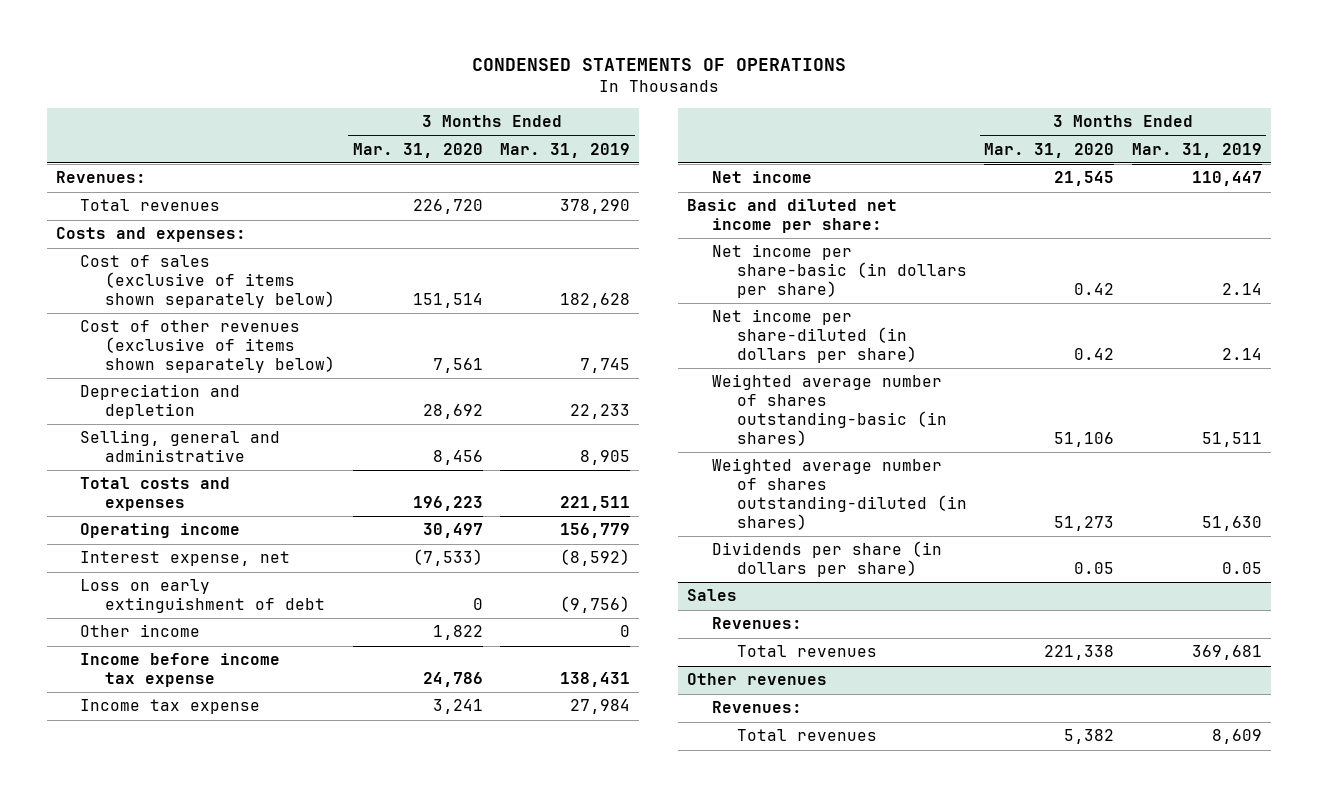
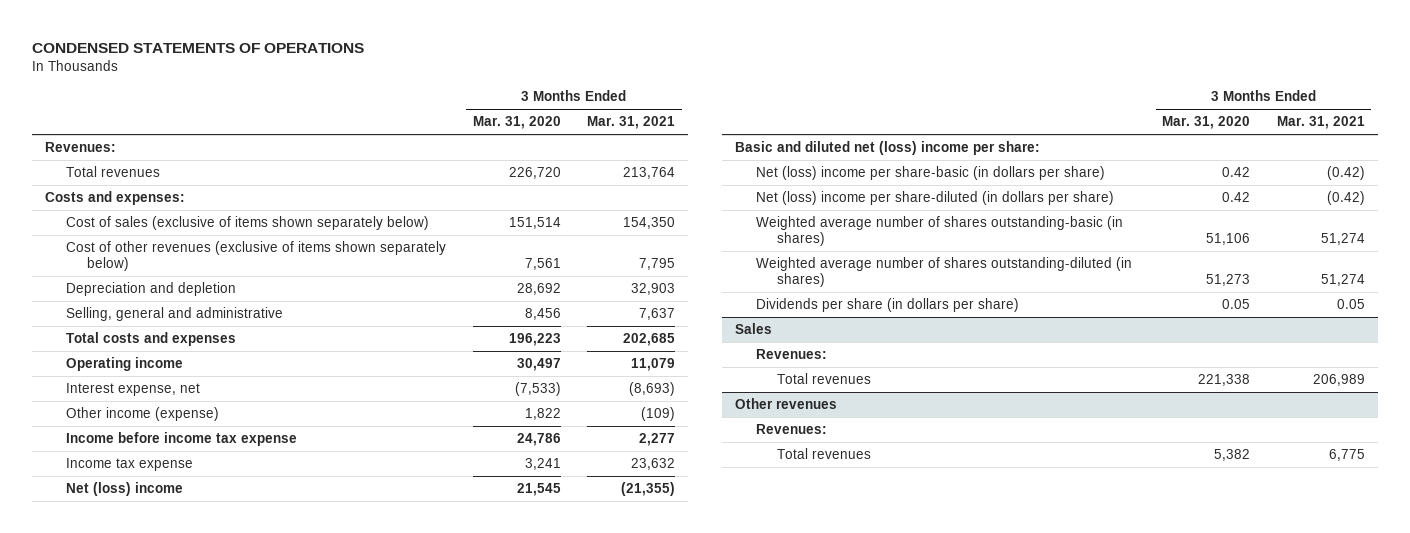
- | 3 Months Ended Mar. 31, 2020 | 3 Months Ended Mar. 31, 2019
+ | 3 Months Ended Mar. 31, 2020 | 3 Months Ended Mar. 31, 2021
- Loss on early extinguishment of debt | 0 | (9,756)
- Other income | 1,822 | 0
+ Other income (expense) | 1,822 | (109)
- Net income | 21,545 | 110,447
- Basic and diluted net income per share:
- Net income per share-basic (in dollars per share) | 0.42 | 2.14
- Net income per share-diluted (in dollars per share) | 0.42 | 2.14
+ Net (loss) income | 21,545 | (21,355)
+ Basic and diluted net (loss) income per share:
+ Net (loss) income per share-basic (in dollars per share) | 0.42 | (0.42)
+ Net (loss) income per share-diluted (in dollars per share) | 0.42 | (0.42)

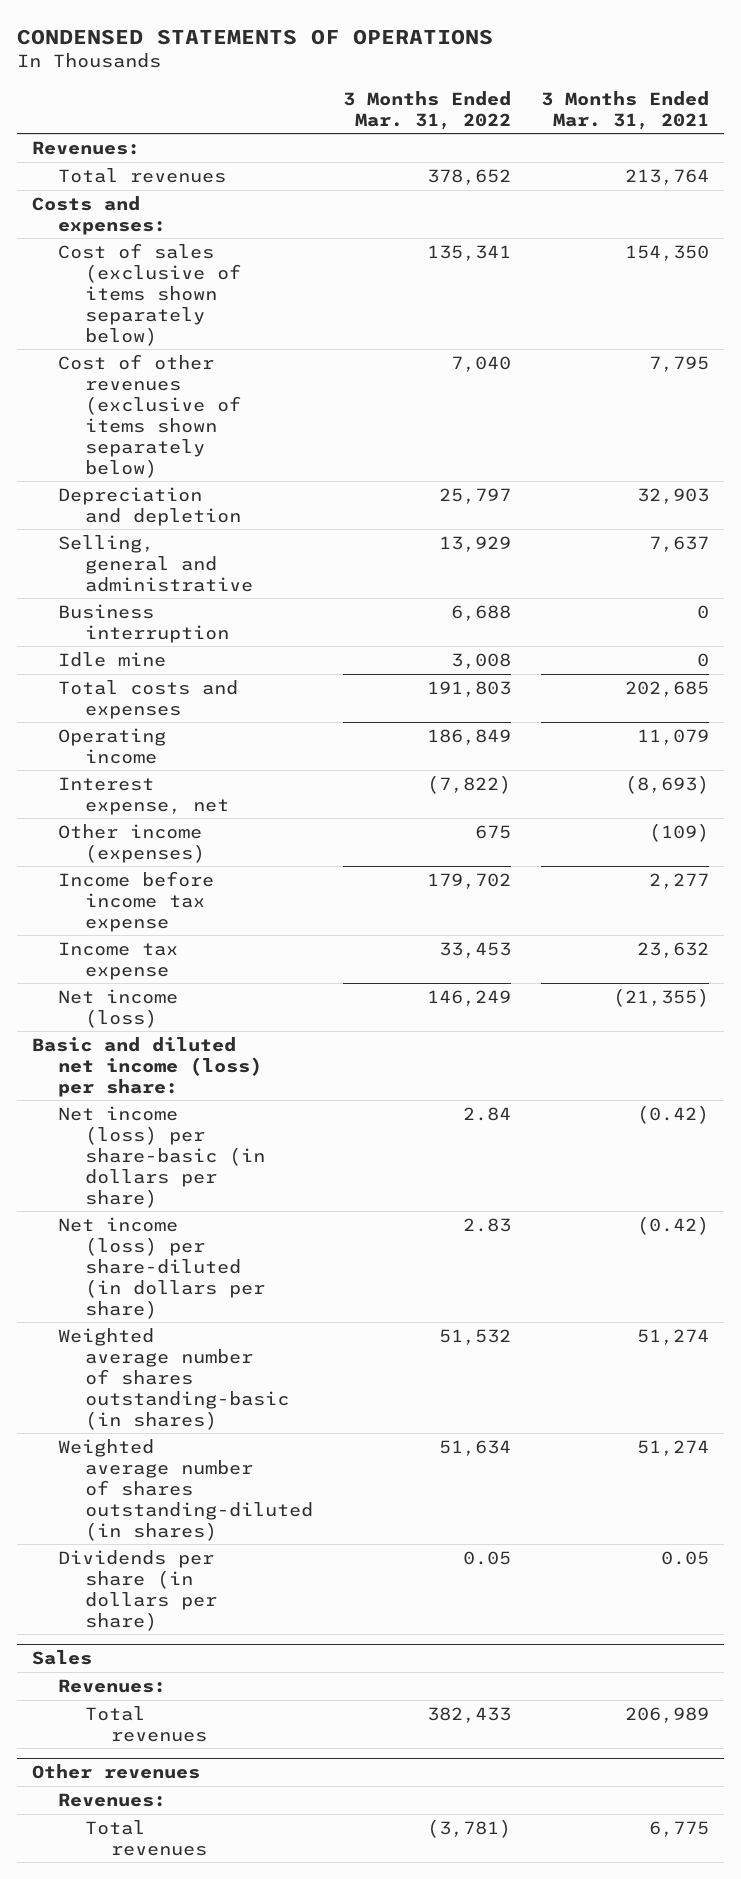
- | 3 Months Ended Mar. 31, 2020 | 3 Months Ended Mar. 31, 2021
+ | 3 Months Ended Mar. 31, 2022 | 3 Months Ended Mar. 31, 2021
+ Business interruption | 6,688 | 0
+ Idle mine | 3,008 | 0
- Other income (expense) | 1,822 | (109)
+ Other income (expenses) | 675 | (109)
- Net (loss) income | 21,545 | (21,355)
- Basic and diluted net (loss) income per share:
- Net (loss) income per share-basic (in dollars per share) | 0.42 | (0.42)
- Net (loss) income per share-diluted (in dollars per share) | 0.42 | (0.42)
+ Net income (loss) | 146,249 | (21,355)
+ Basic and diluted net income (loss) per share:
+ Net income (loss) per share-basic (in dollars per share) | 2.84 | (0.42)
+ Net income (loss) per share-diluted (in dollars per share) | 2.83 | (0.42)

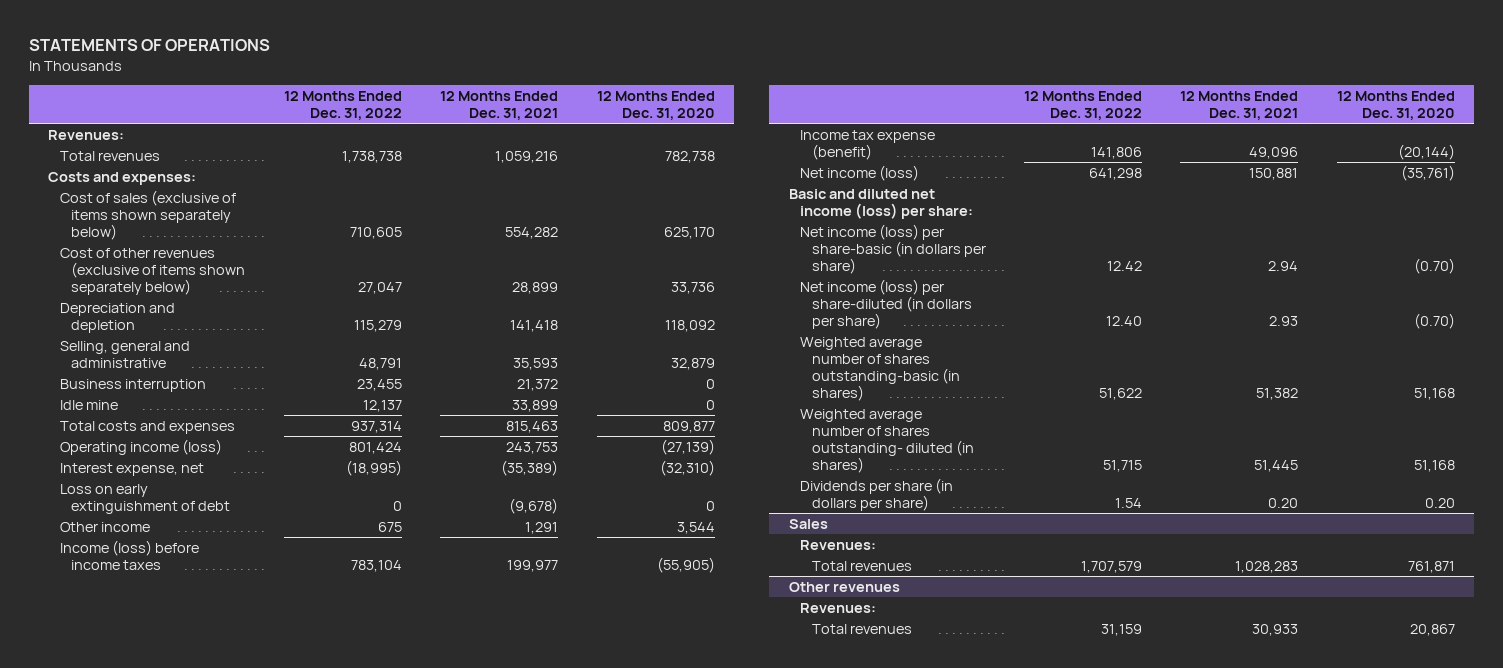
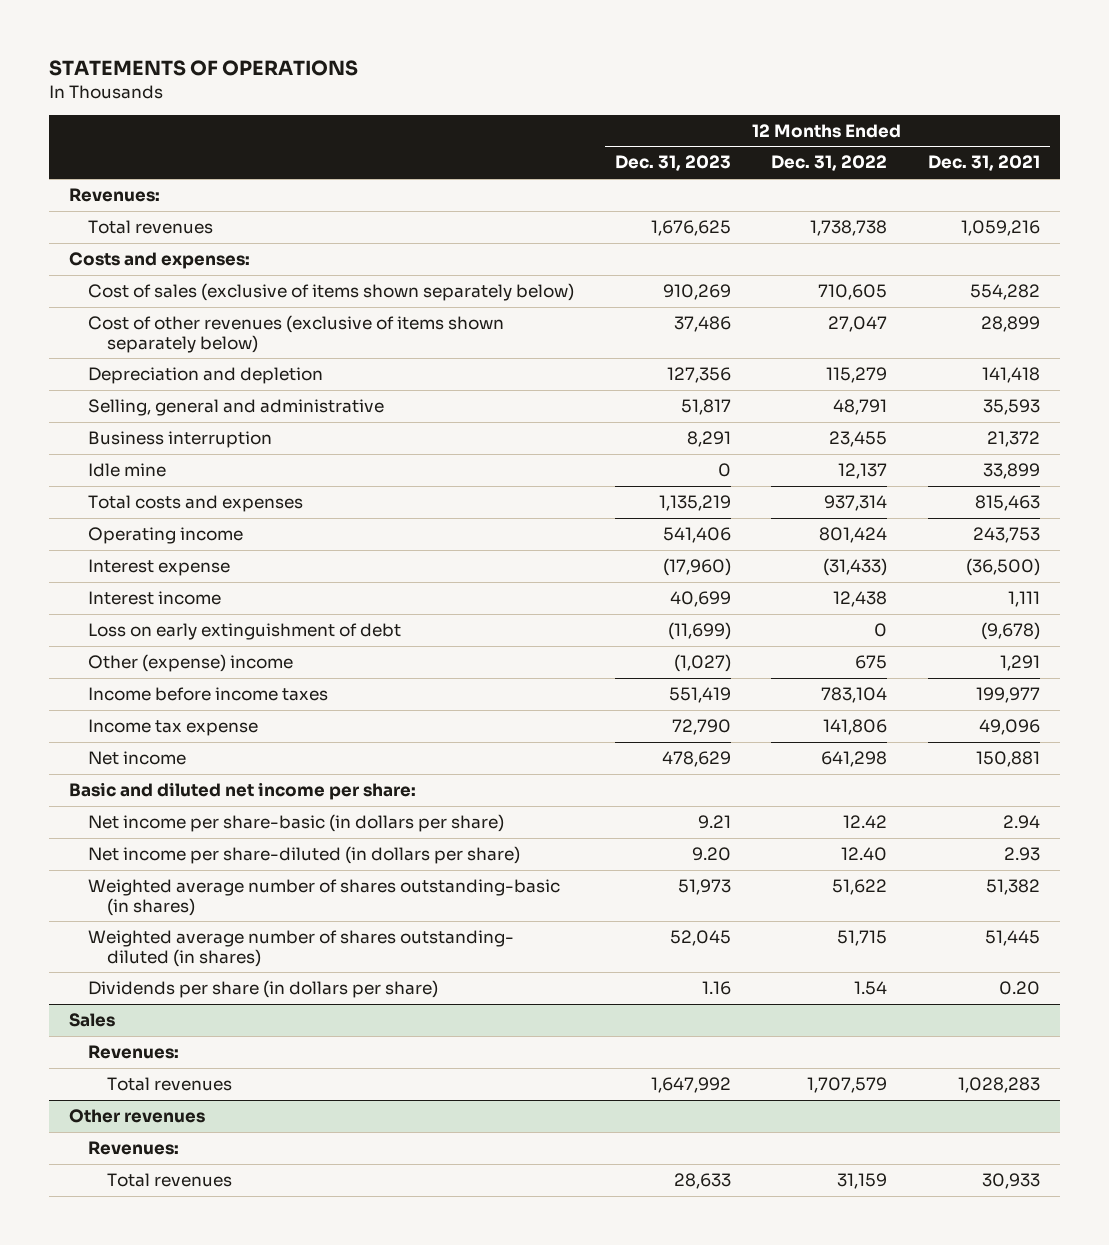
- | 12 Months Ended Dec. 31, 2022 | 12 Months Ended Dec. 31, 2021 | 12 Months Ended Dec. 31, 2020
+ | 12 Months Ended Dec. 31, 2023 | 12 Months Ended Dec. 31, 2022 | 12 Months Ended Dec. 31, 2021
- Operating income (loss) | 801,424 | 243,753 | (27,139)
- Interest expense, net | (18,995) | (35,389) | (32,310)
+ Operating income | 541,406 | 801,424 | 243,753
+ Interest expense | (17,960) | (31,433) | (36,500)
+ Interest income | 40,699 | 12,438 | 1,111
- Other income | 675 | 1,291 | 3,544
- Income (loss) before income taxes | 783,104 | 199,977 | (55,905)
- Income tax expense (benefit) | 141,806 | 49,096 | (20,144)
- Net income (loss) | 641,298 | 150,881 | (35,761)
- Basic and diluted net income (loss) per share:
- Net income (loss) per share-basic (in dollars per share) | 12.42 | 2.94 | (0.70)
- Net income (loss) per share-diluted (in dollars per share) | 12.40 | 2.93 | (0.70)
+ Other (expense) income | (1,027) | 675 | 1,291
+ Income before income taxes | 551,419 | 783,104 | 199,977
+ Income tax expense | 72,790 | 141,806 | 49,096
+ Net income | 478,629 | 641,298 | 150,881
+ Basic and diluted net income per share:
+ Net income per share-basic (in dollars per share) | 9.21 | 12.42 | 2.94
+ Net income per share-diluted (in dollars per share) | 9.20 | 12.40 | 2.93

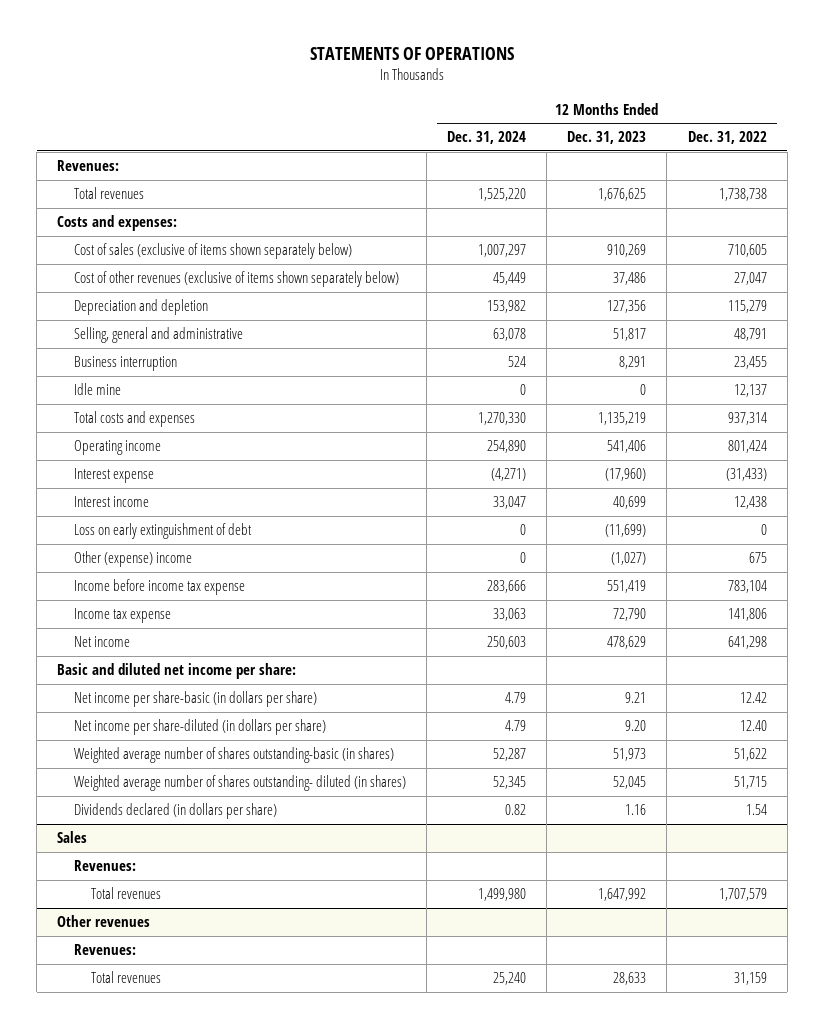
- | 12 Months Ended Dec. 31, 2023 | 12 Months Ended Dec. 31, 2022 | 12 Months Ended Dec. 31, 2021
+ | 12 Months Ended Dec. 31, 2024 | 12 Months Ended Dec. 31, 2023 | 12 Months Ended Dec. 31, 2022
- Income before income taxes | 551,419 | 783,104 | 199,977
+ Income before income tax expense | 283,666 | 551,419 | 783,104
- Dividends per share (in dollars per share) | 1.16 | 1.54 | 0.20
+ Dividends declared (in dollars per share) | 0.82 | 1.16 | 1.54

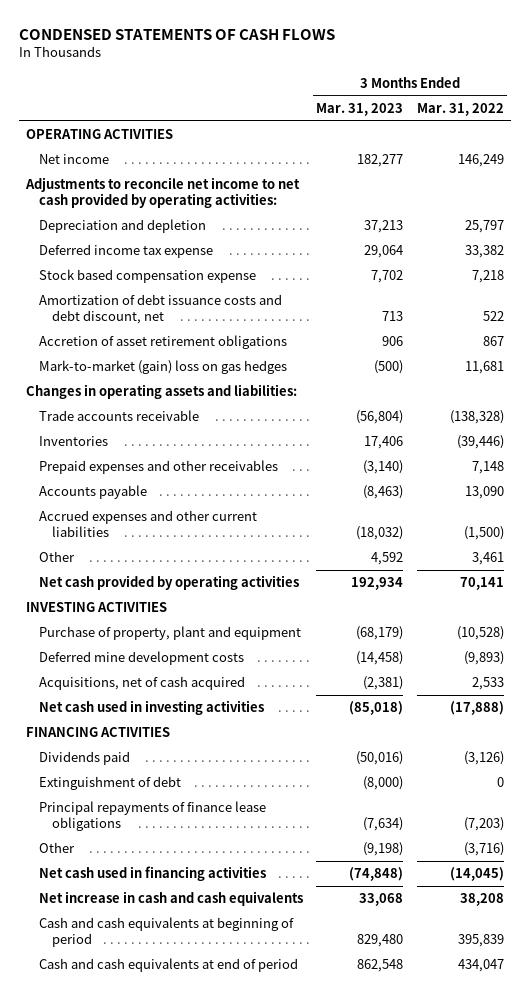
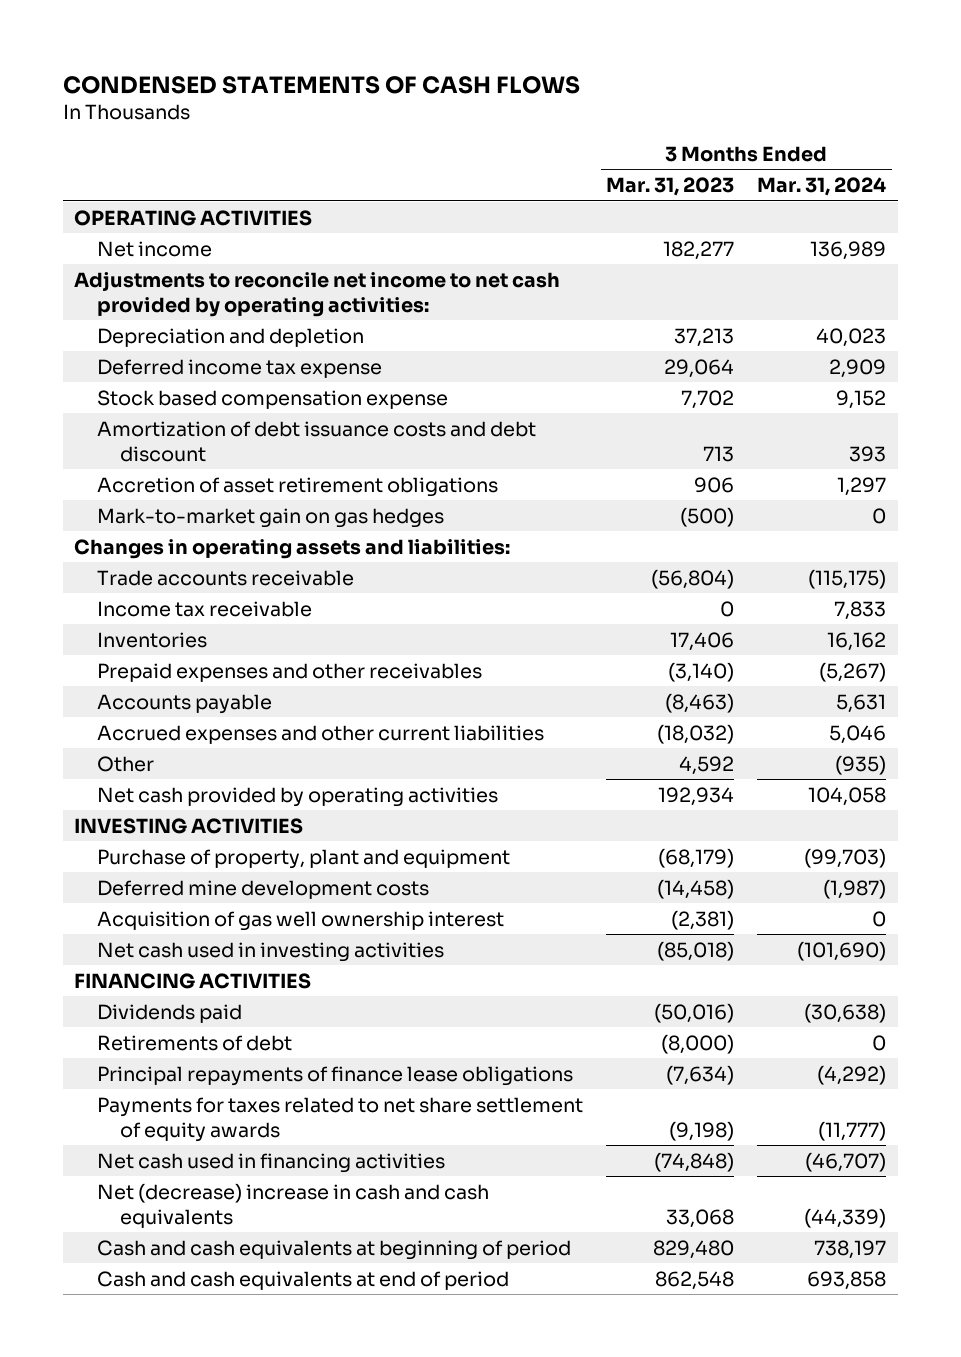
- | 3 Months Ended Mar. 31, 2023 | 3 Months Ended Mar. 31, 2022
+ | 3 Months Ended Mar. 31, 2023 | 3 Months Ended Mar. 31, 2024
- Amortization of debt issuance costs and debt discount, net | 713 | 522
+ Amortization of debt issuance costs and debt discount | 713 | 393
- Mark-to-market (gain) loss on gas hedges | (500) | 11,681
+ Mark-to-market gain on gas hedges | (500) | 0
+ Income tax receivable | 0 | 7,833
- Acquisitions, net of cash acquired | (2,381) | 2,533
+ Acquisition of gas well ownership interest | (2,381) | 0
- Extinguishment of debt | (8,000) | 0
+ Retirements of debt | (8,000) | 0
- Other | (9,198) | (3,716)
+ Payments for taxes related to net share settlement of equity awards | (9,198) | (11,777)
- Net increase in cash and cash equivalents | 33,068 | 38,208
+ Net (decrease) increase in cash and cash equivalents | 33,068 | (44,339)

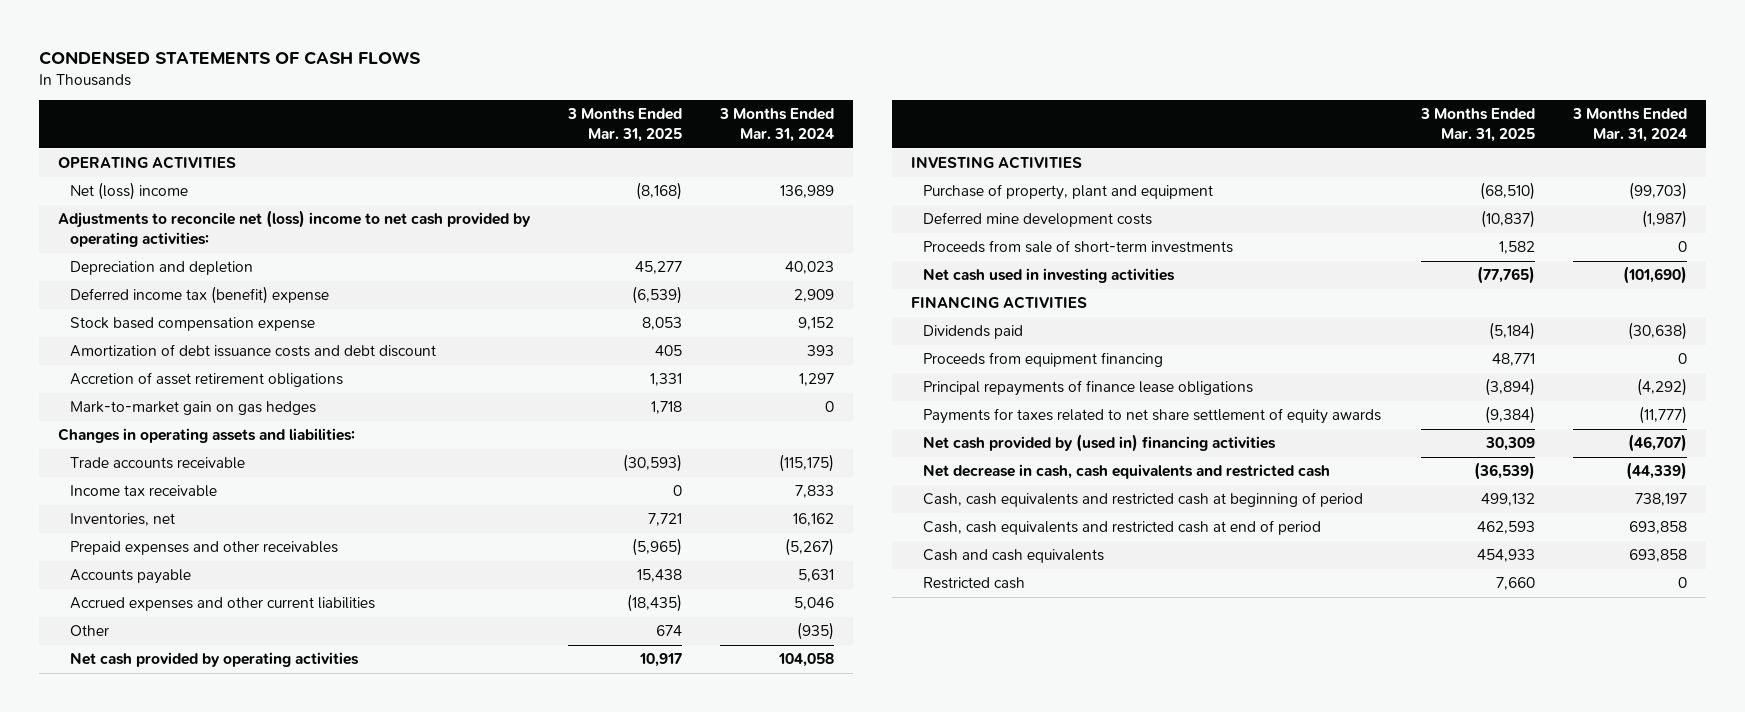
- | 3 Months Ended Mar. 31, 2023 | 3 Months Ended Mar. 31, 2024
+ | 3 Months Ended Mar. 31, 2025 | 3 Months Ended Mar. 31, 2024
- Net income | 182,277 | 136,989
- Adjustments to reconcile net income to net cash provided by operating activities:
+ Net (loss) income | (8,168) | 136,989
+ Adjustments to reconcile net (loss) income to net cash provided by operating activities:
- Deferred income tax expense | 29,064 | 2,909
+ Deferred income tax (benefit) expense | (6,539) | 2,909
- Inventories | 17,406 | 16,162
+ Inventories, net | 7,721 | 16,162
- Acquisition of gas well ownership interest | (2,381) | 0
+ Proceeds from sale of short-term investments | 1,582 | 0
- Retirements of debt | (8,000) | 0
+ Proceeds from equipment financing | 48,771 | 0
- Net cash used in financing activities | (74,848) | (46,707)
- Net (decrease) increase in cash and cash equivalents | 33,068 | (44,339)
- Cash and cash equivalents at beginning of period | 829,480 | 738,197
- Cash and cash equivalents at end of period | 862,548 | 693,858
+ Net cash provided by (used in) financing activities | 30,309 | (46,707)
+ Net decrease in cash, cash equivalents and restricted cash | (36,539) | (44,339)
+ Cash, cash equivalents and restricted cash at beginning of period | 499,132 | 738,197
+ Cash, cash equivalents and restricted cash at end of period | 462,593 | 693,858
+ Cash and cash equivalents | 454,933 | 693,858
+ Restricted cash | 7,660 | 0

